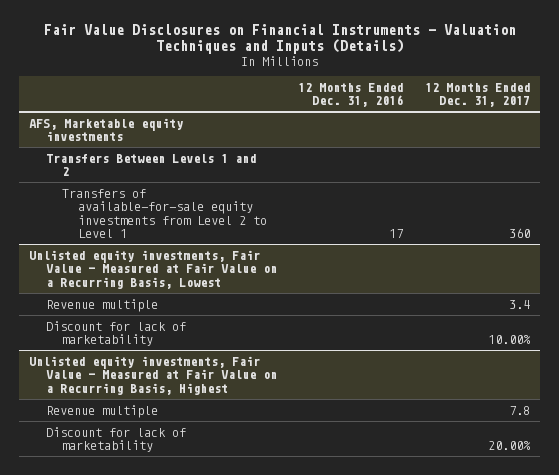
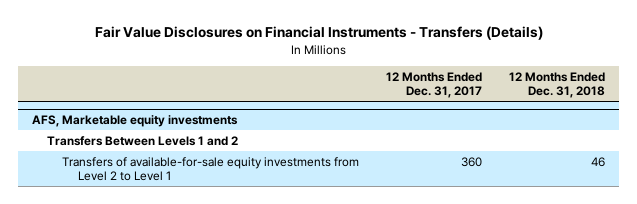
- Fair Value Disclosures on Financial Instruments - Valuation Techniques and Inputs (Details)
+ Fair Value Disclosures on Financial Instruments - Transfers (Details)
- | 12 Months Ended Dec. 31, 2016 | 12 Months Ended Dec. 31, 2017
+ | 12 Months Ended Dec. 31, 2017 | 12 Months Ended Dec. 31, 2018
- Unlisted equity investments, Fair Value - Measured at Fair Value on a Recurring Basis, Lowest
- Revenue multiple | | 3.4
- Discount for lack of marketability | | 10.00%
- Unlisted equity investments, Fair Value - Measured at Fair Value on a Recurring Basis, Highest
- Revenue multiple | | 7.8
- Discount for lack of marketability | | 20.00%

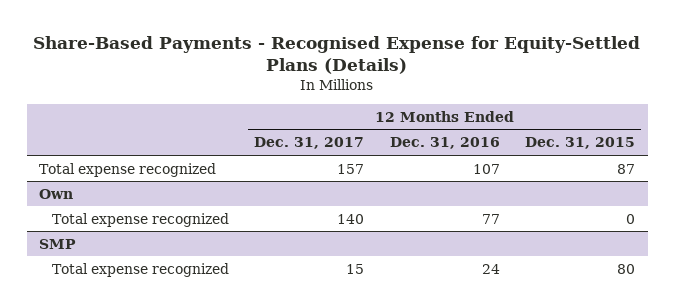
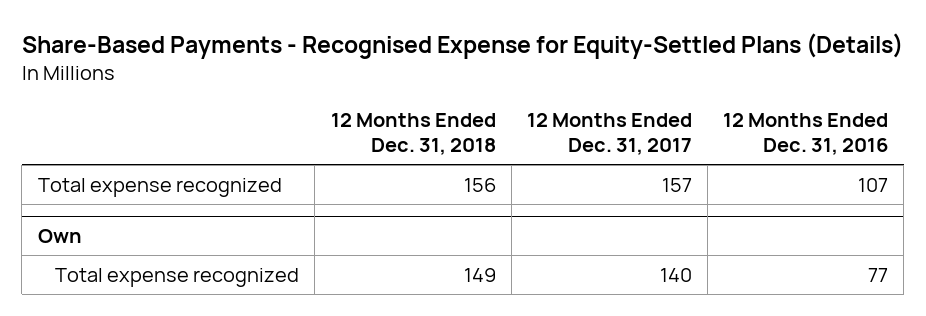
- | 12 Months Ended Dec. 31, 2017 | 12 Months Ended Dec. 31, 2016 | 12 Months Ended Dec. 31, 2015
+ | 12 Months Ended Dec. 31, 2018 | 12 Months Ended Dec. 31, 2017 | 12 Months Ended Dec. 31, 2016
- SMP
- Total expense recognized | 15 | 24 | 80

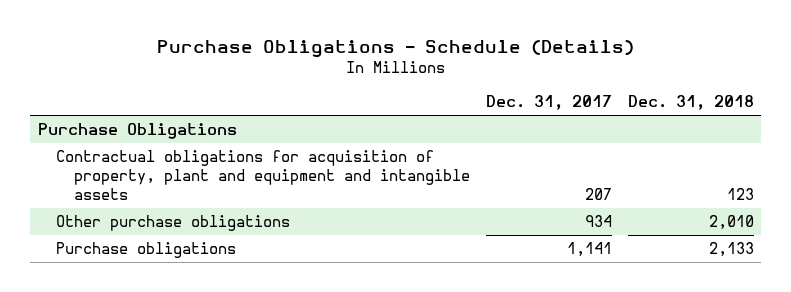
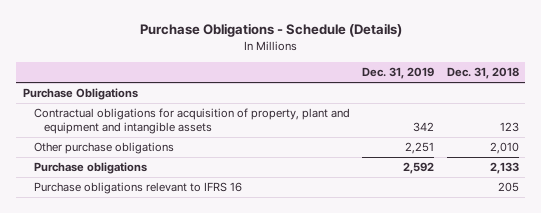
- | Dec. 31, 2017 | Dec. 31, 2018
+ | Dec. 31, 2019 | Dec. 31, 2018
+ Purchase obligations relevant to IFRS 16 | | 205

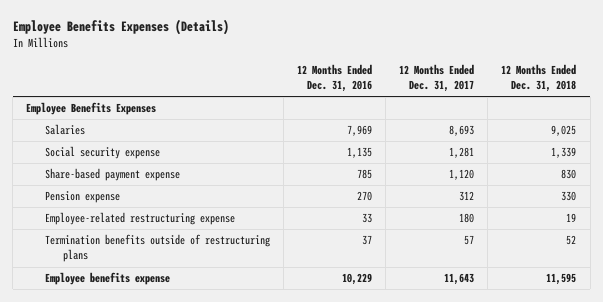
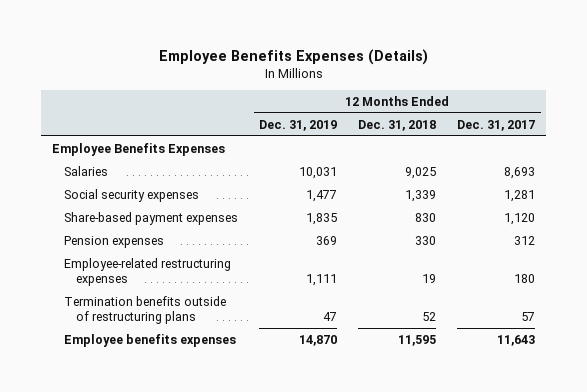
- | 12 Months Ended Dec. 31, 2016 | 12 Months Ended Dec. 31, 2017 | 12 Months Ended Dec. 31, 2018
+ | 12 Months Ended Dec. 31, 2019 | 12 Months Ended Dec. 31, 2018 | 12 Months Ended Dec. 31, 2017
- Social security expense | 1,135 | 1,281 | 1,339
- Share-based payment expense | 785 | 1,120 | 830
- Pension expense | 270 | 312 | 330
- Employee-related restructuring expense | 33 | 180 | 19
+ Social security expenses | 1,477 | 1,339 | 1,281
+ Share-based payment expenses | 1,835 | 830 | 1,120
+ Pension expenses | 369 | 330 | 312
+ Employee-related restructuring expenses | 1,111 | 19 | 180
- Employee benefits expense | 10,229 | 11,643 | 11,595
+ Employee benefits expenses | 14,870 | 11,595 | 11,643

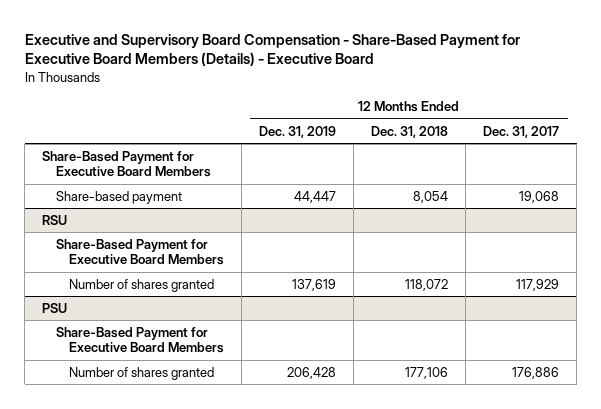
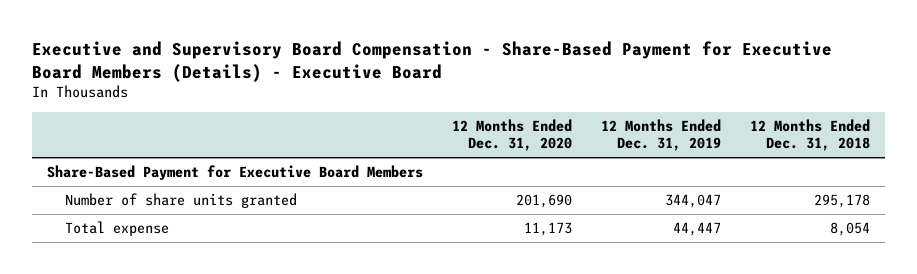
- | 12 Months Ended Dec. 31, 2019 | 12 Months Ended Dec. 31, 2018 | 12 Months Ended Dec. 31, 2017
+ | 12 Months Ended Dec. 31, 2020 | 12 Months Ended Dec. 31, 2019 | 12 Months Ended Dec. 31, 2018
- Share-based payment | 44,447 | 8,054 | 19,068
- RSU
- Share-Based Payment for Executive Board Members
- Number of shares granted | 137,619 | 118,072 | 117,929
- PSU
- Share-Based Payment for Executive Board Members
- Number of shares granted | 206,428 | 177,106 | 176,886
+ Number of share units granted | 201,690 | 344,047 | 295,178
+ Total expense | 11,173 | 44,447 | 8,054

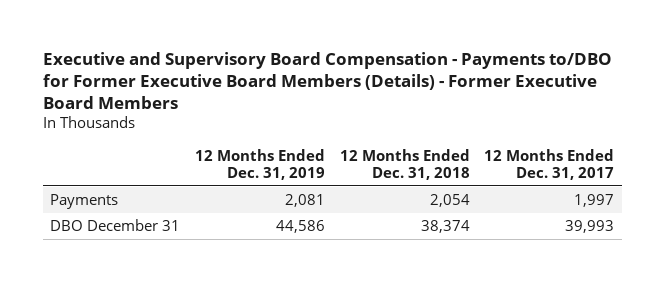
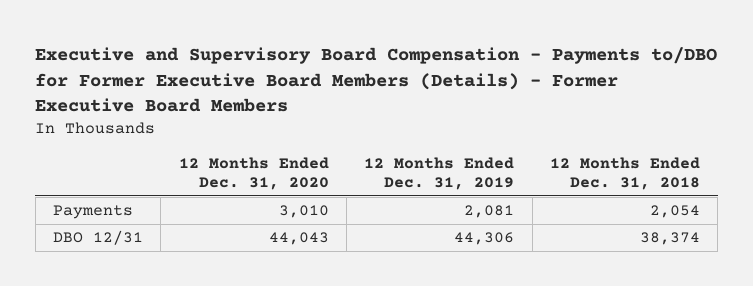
- | 12 Months Ended Dec. 31, 2019 | 12 Months Ended Dec. 31, 2018 | 12 Months Ended Dec. 31, 2017
+ | 12 Months Ended Dec. 31, 2020 | 12 Months Ended Dec. 31, 2019 | 12 Months Ended Dec. 31, 2018
- DBO December 31 | 44,586 | 38,374 | 39,993
+ DBO 12/31 | 44,043 | 44,306 | 38,374

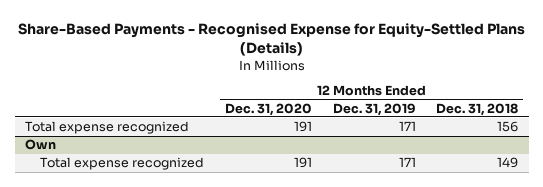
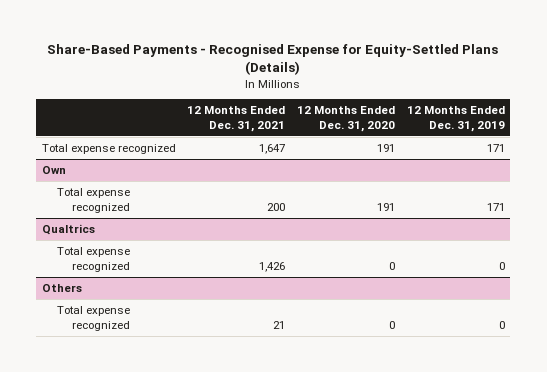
- | 12 Months Ended Dec. 31, 2020 | 12 Months Ended Dec. 31, 2019 | 12 Months Ended Dec. 31, 2018
+ | 12 Months Ended Dec. 31, 2021 | 12 Months Ended Dec. 31, 2020 | 12 Months Ended Dec. 31, 2019
+ Qualtrics
+ Total expense recognized | 1,426 | 0 | 0
+ Others
+ Total expense recognized | 21 | 0 | 0

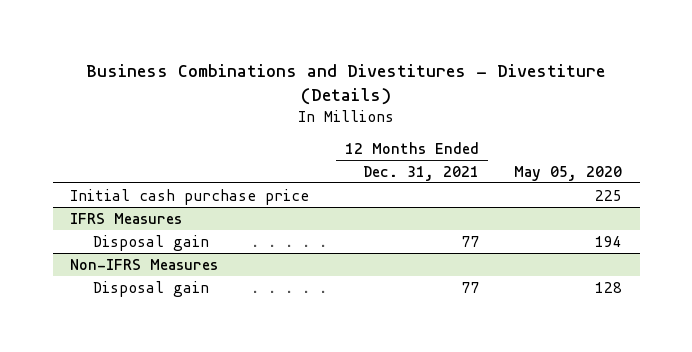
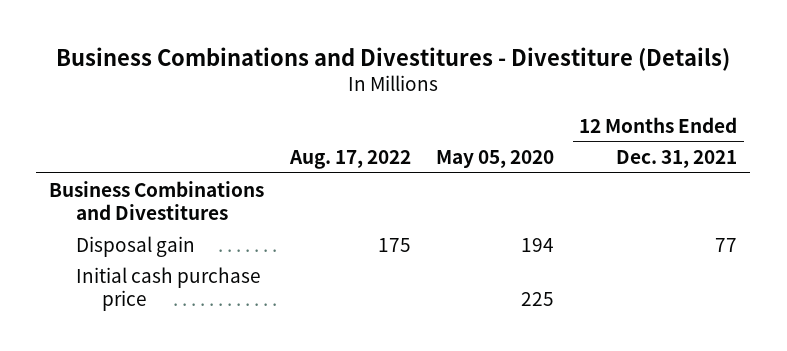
- | 12 Months Ended Dec. 31, 2021 | May 05, 2020
+ | Aug. 17, 2022 | May 05, 2020 | 12 Months Ended Dec. 31, 2021
- IFRS Measures
+ Business Combinations and Divestitures
- Non-IFRS Measures
- Disposal gain | 77 | 128
moved down: Initial cash purchase price | | 225 |

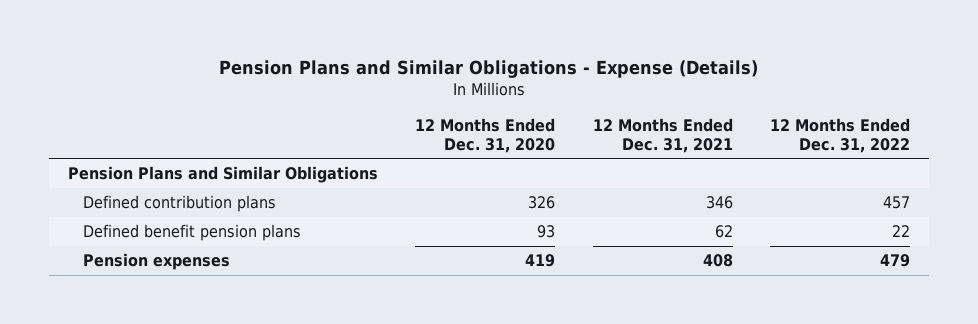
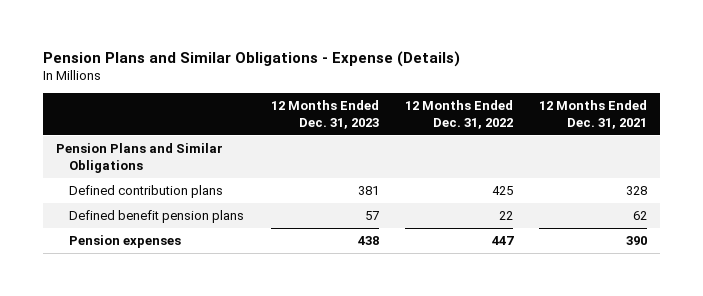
- | 12 Months Ended Dec. 31, 2020 | 12 Months Ended Dec. 31, 2021 | 12 Months Ended Dec. 31, 2022
+ | 12 Months Ended Dec. 31, 2023 | 12 Months Ended Dec. 31, 2022 | 12 Months Ended Dec. 31, 2021
- Defined contribution plans | 326 | 346 | 457
+ Defined contribution plans | 381 | 425 | 328
- Pension expenses | 419 | 408 | 479
+ Pension expenses | 438 | 447 | 390

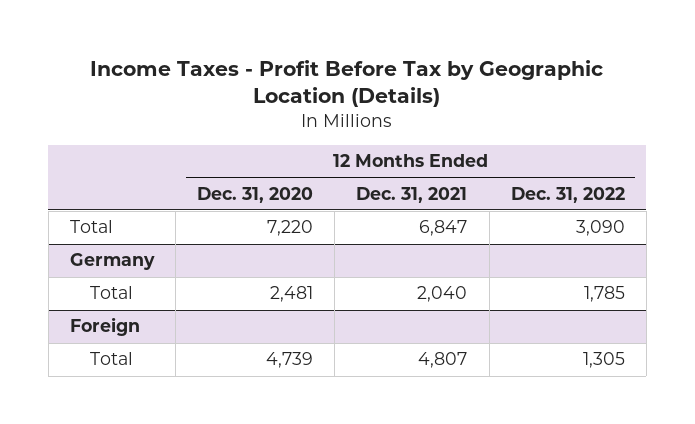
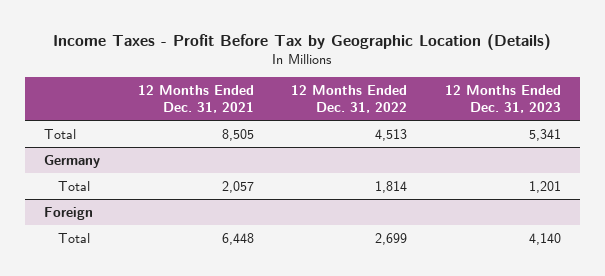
- | 12 Months Ended Dec. 31, 2020 | 12 Months Ended Dec. 31, 2021 | 12 Months Ended Dec. 31, 2022
+ | 12 Months Ended Dec. 31, 2021 | 12 Months Ended Dec. 31, 2022 | 12 Months Ended Dec. 31, 2023
- Total | 7,220 | 6,847 | 3,090
+ Total | 8,505 | 4,513 | 5,341
@ Germany
- Total | 2,481 | 2,040 | 1,785
+ Total | 2,057 | 1,814 | 1,201
@ Foreign
- Total | 4,739 | 4,807 | 1,305
+ Total | 6,448 | 2,699 | 4,140

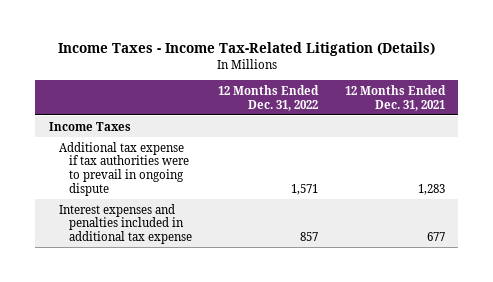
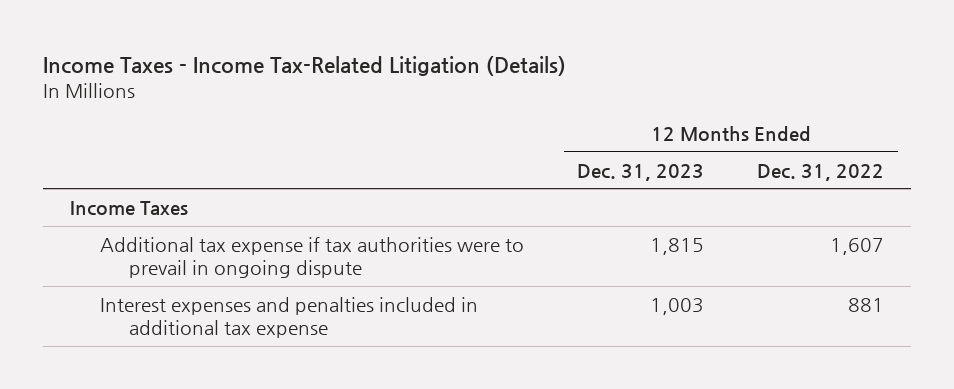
- | 12 Months Ended Dec. 31, 2022 | 12 Months Ended Dec. 31, 2021
+ | 12 Months Ended Dec. 31, 2023 | 12 Months Ended Dec. 31, 2022
- Additional tax expense if tax authorities were to prevail in ongoing dispute | 1,571 | 1,283
- Interest expenses and penalties included in additional tax expense | 857 | 677
+ Additional tax expense if tax authorities were to prevail in ongoing dispute | 1,815 | 1,607
+ Interest expenses and penalties included in additional tax expense | 1,003 | 881

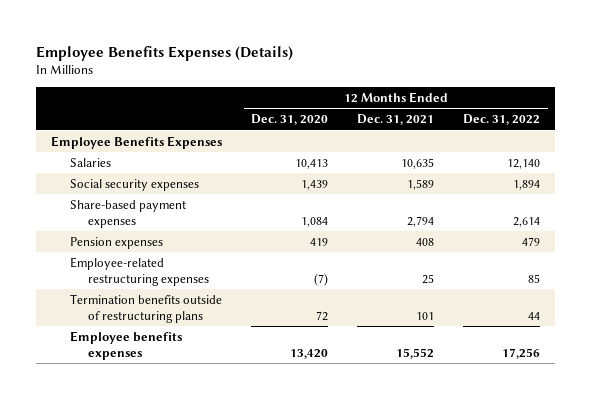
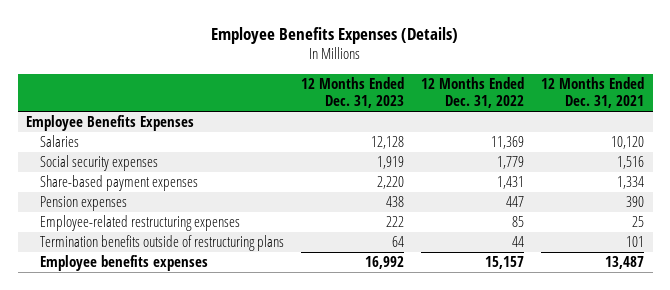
- | 12 Months Ended Dec. 31, 2020 | 12 Months Ended Dec. 31, 2021 | 12 Months Ended Dec. 31, 2022
+ | 12 Months Ended Dec. 31, 2023 | 12 Months Ended Dec. 31, 2022 | 12 Months Ended Dec. 31, 2021
- Salaries | 10,413 | 10,635 | 12,140
- Social security expenses | 1,439 | 1,589 | 1,894
- Share-based payment expenses | 1,084 | 2,794 | 2,614
- Pension expenses | 419 | 408 | 479
+ Salaries | 12,128 | 11,369 | 10,120
+ Social security expenses | 1,919 | 1,779 | 1,516
+ Share-based payment expenses | 2,220 | 1,431 | 1,334
+ Pension expenses | 438 | 447 | 390
- Employee benefits expenses | 13,420 | 15,552 | 17,256
+ Employee benefits expenses | 16,992 | 15,157 | 13,487

